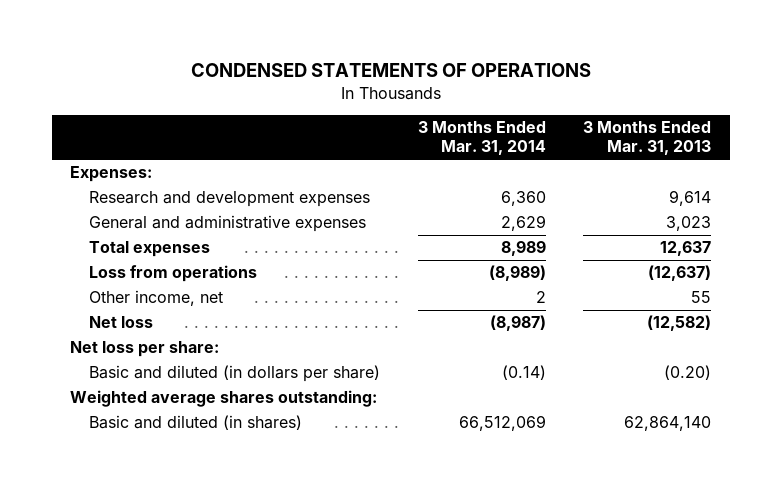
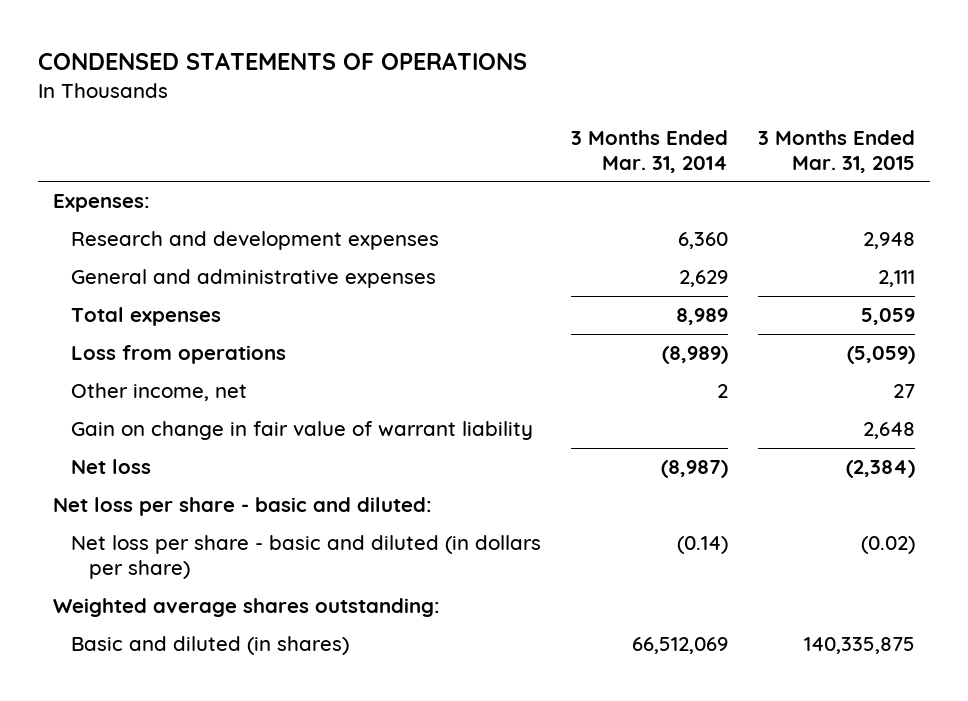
- | 3 Months Ended Mar. 31, 2014 | 3 Months Ended Mar. 31, 2013
+ | 3 Months Ended Mar. 31, 2014 | 3 Months Ended Mar. 31, 2015
+ Gain on change in fair value of warrant liability | | 2,648
- Net loss per share:
- Basic and diluted (in dollars per share) | (0.14) | (0.20)
+ Net loss per share - basic and diluted:
+ Net loss per share - basic and diluted (in dollars per share) | (0.14) | (0.02)

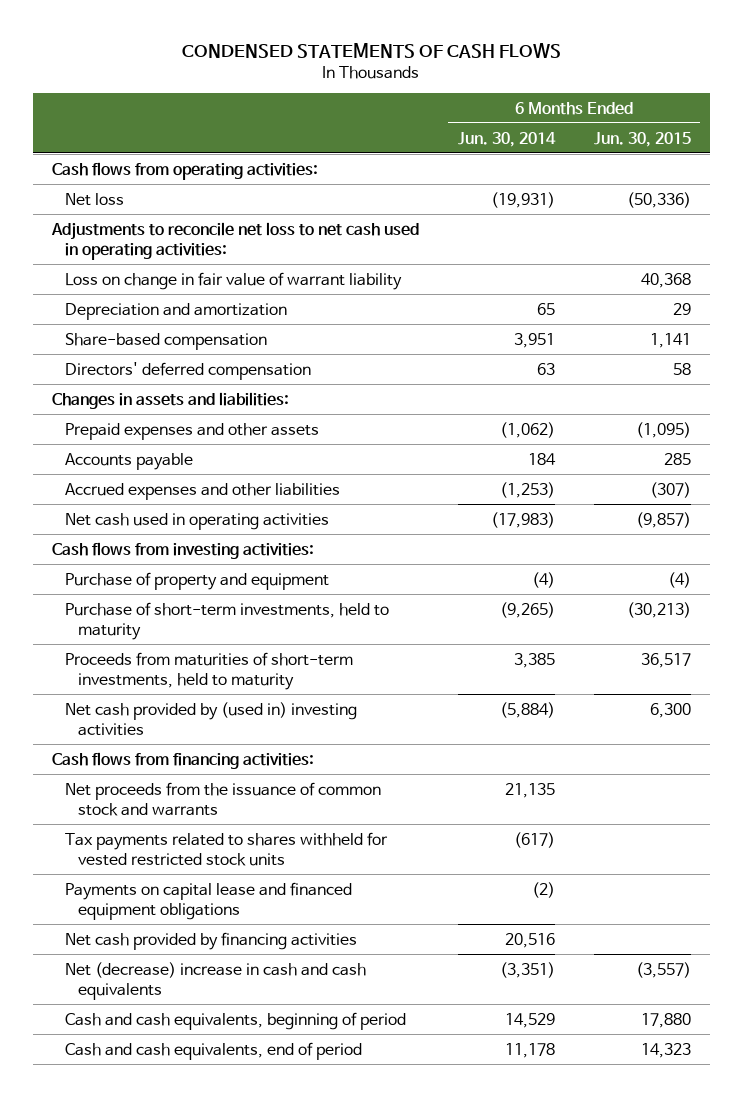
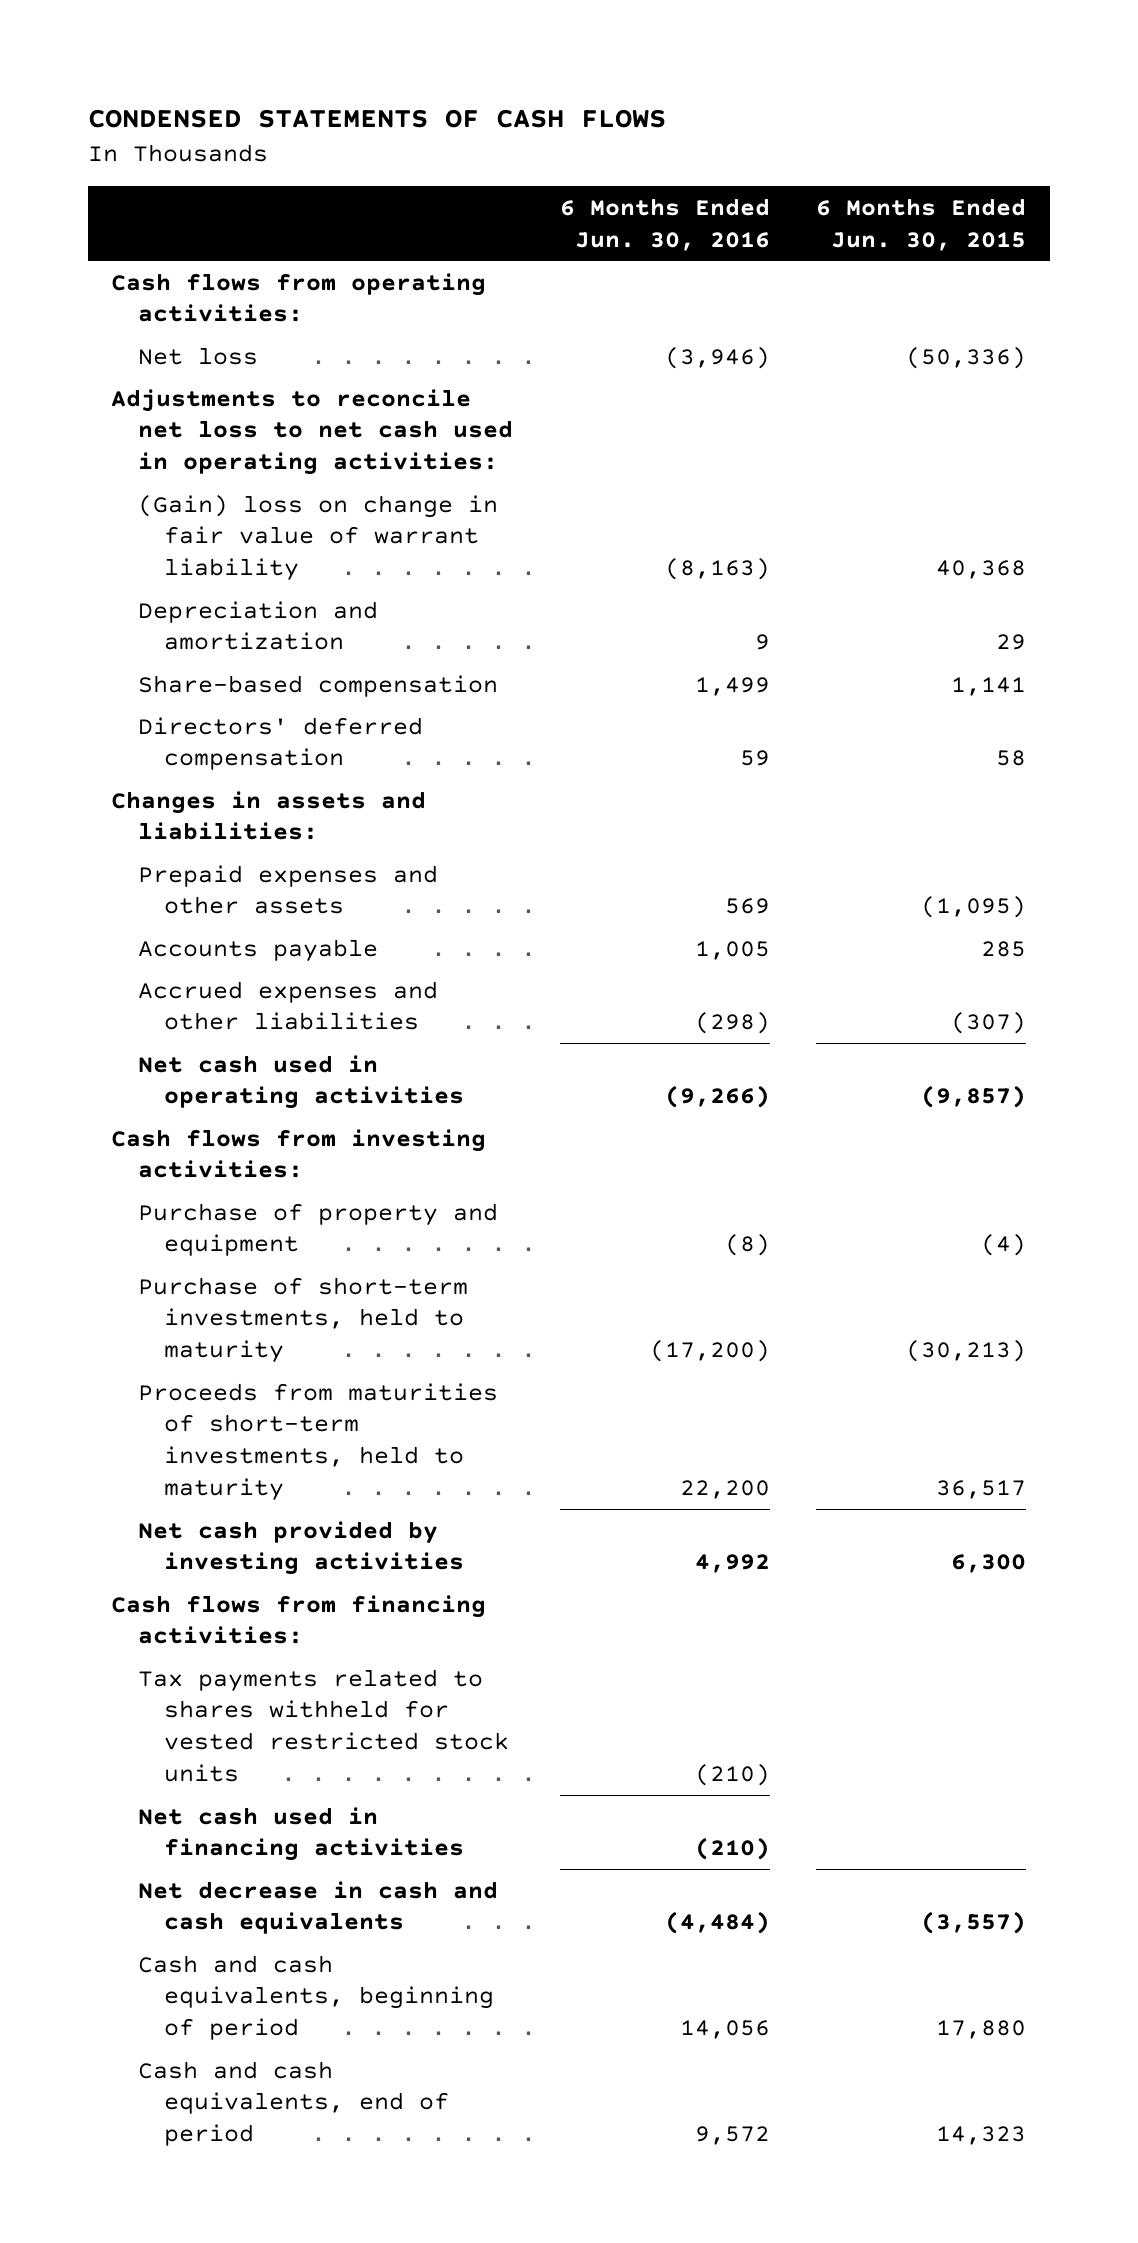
- | 6 Months Ended Jun. 30, 2014 | 6 Months Ended Jun. 30, 2015
+ | 6 Months Ended Jun. 30, 2016 | 6 Months Ended Jun. 30, 2015
- Loss on change in fair value of warrant liability | | 40,368
+ (Gain) loss on change in fair value of warrant liability | (8,163) | 40,368
- Net cash provided by (used in) investing activities | (5,884) | 6,300
+ Net cash provided by investing activities | 4,992 | 6,300
- Net proceeds from the issuance of common stock and warrants | 21,135 |
- Payments on capital lease and financed equipment obligations | (2) |
- Net cash provided by financing activities | 20,516 |
- Net (decrease) increase in cash and cash equivalents | (3,351) | (3,557)
+ Net cash used in financing activities | (210) |
+ Net decrease in cash and cash equivalents | (4,484) | (3,557)

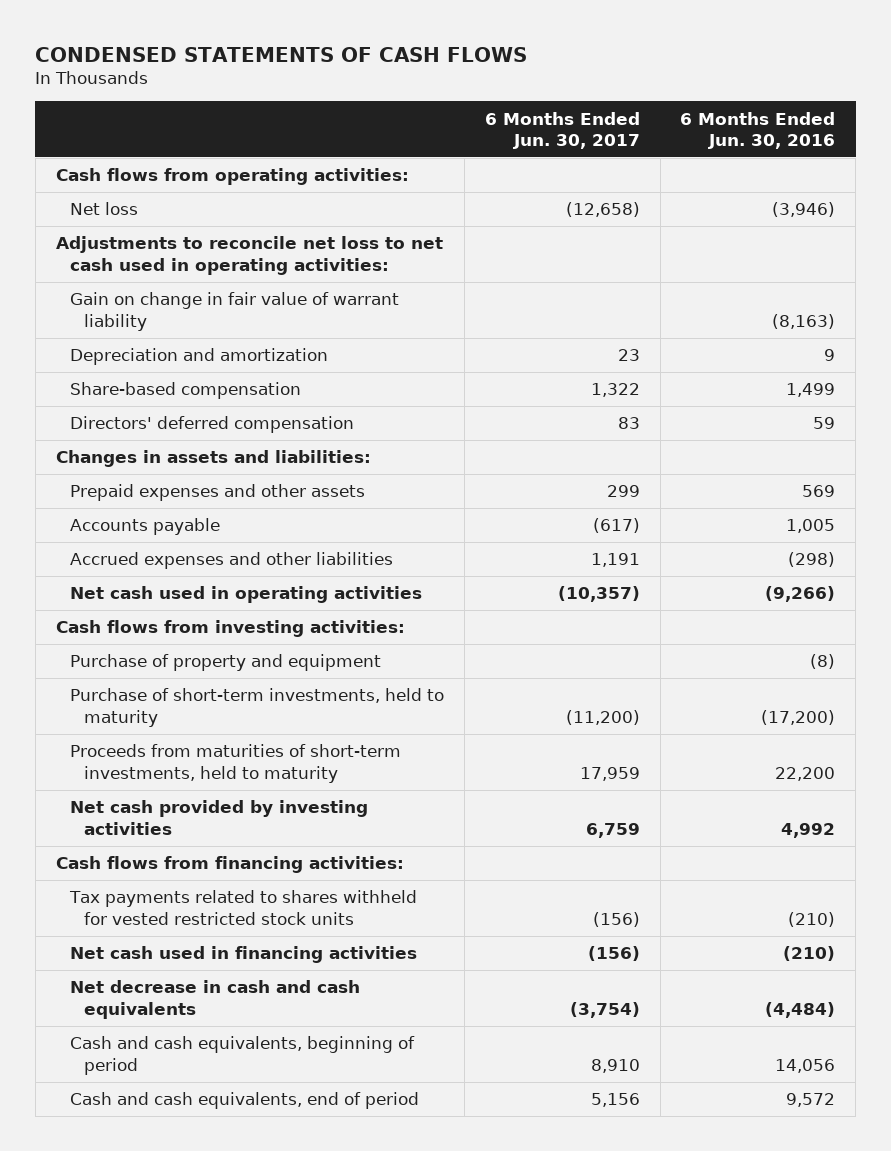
- | 6 Months Ended Jun. 30, 2016 | 6 Months Ended Jun. 30, 2015
+ | 6 Months Ended Jun. 30, 2017 | 6 Months Ended Jun. 30, 2016
- (Gain) loss on change in fair value of warrant liability | (8,163) | 40,368
+ Gain on change in fair value of warrant liability | | (8,163)

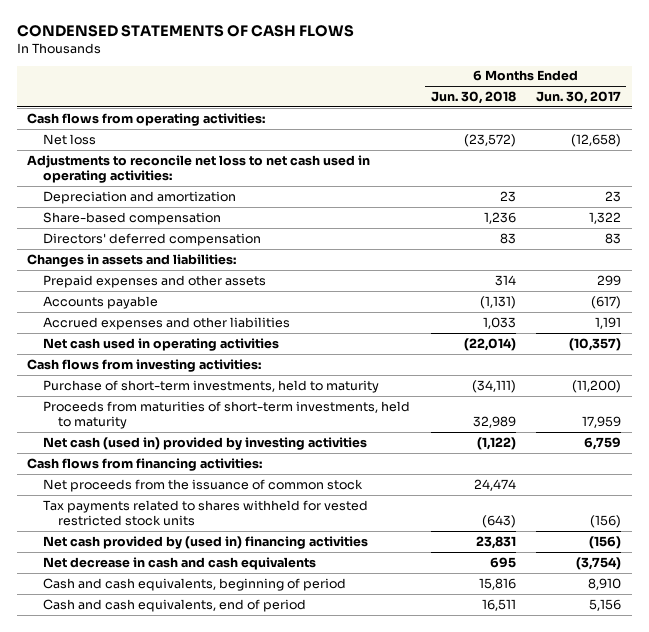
- | 6 Months Ended Jun. 30, 2017 | 6 Months Ended Jun. 30, 2016
+ | 6 Months Ended Jun. 30, 2018 | 6 Months Ended Jun. 30, 2017
- Gain on change in fair value of warrant liability | | (8,163)
- Purchase of property and equipment | | (8)
- Net cash provided by investing activities | 6,759 | 4,992
+ Net cash (used in) provided by investing activities | (1,122) | 6,759
+ Net proceeds from the issuance of common stock | 24,474 |
- Net cash used in financing activities | (156) | (210)
+ Net cash provided by (used in) financing activities | 23,831 | (156)

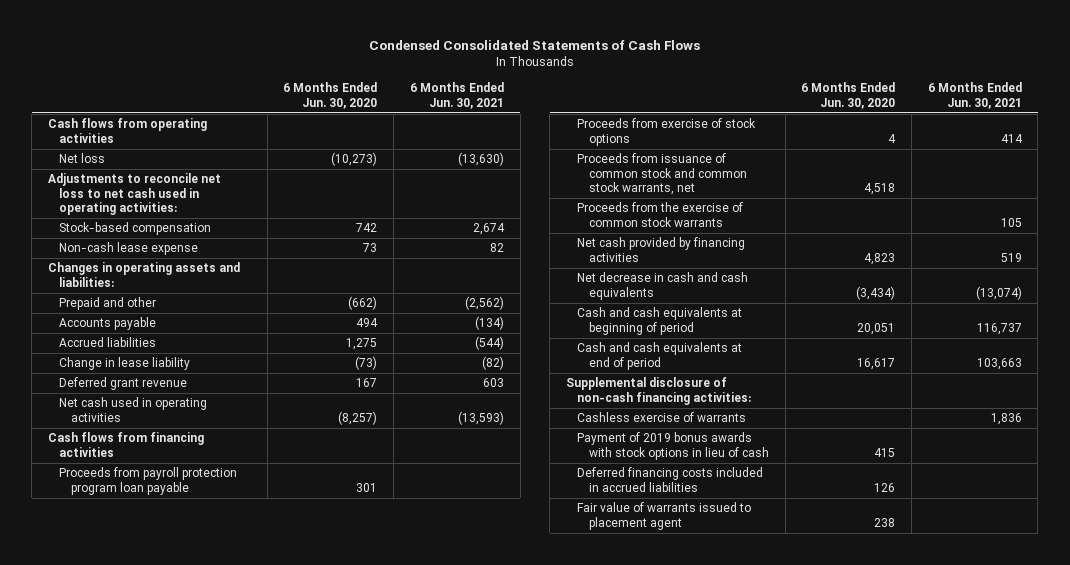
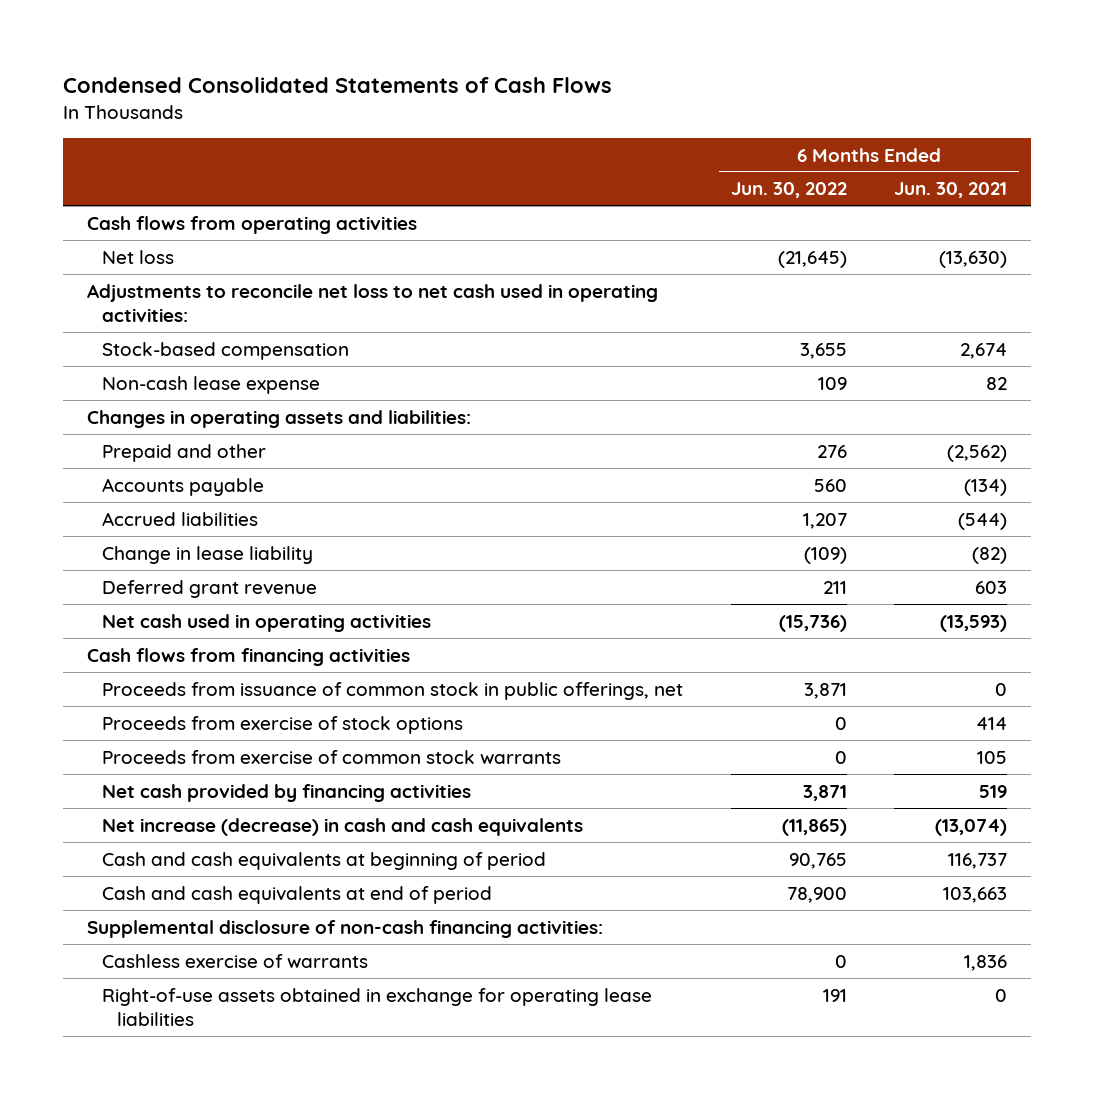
- | 6 Months Ended Jun. 30, 2020 | 6 Months Ended Jun. 30, 2021
+ | 6 Months Ended Jun. 30, 2022 | 6 Months Ended Jun. 30, 2021
- Proceeds from payroll protection program loan payable | 301 |
+ Proceeds from issuance of common stock in public offerings, net | 3,871 | 0
- Proceeds from issuance of common stock and common stock warrants, net | 4,518 |
- Proceeds from the exercise of common stock warrants | | 105
+ Proceeds from exercise of common stock warrants | 0 | 105
- Net decrease in cash and cash equivalents | (3,434) | (13,074)
+ Net increase (decrease) in cash and cash equivalents | (11,865) | (13,074)
- Payment of 2019 bonus awards with stock options in lieu of cash | 415 |
- Deferred financing costs included in accrued liabilities | 126 |
- Fair value of warrants issued to placement agent | 238 |
+ Right-of-use assets obtained in exchange for operating lease liabilities | 191 | 0

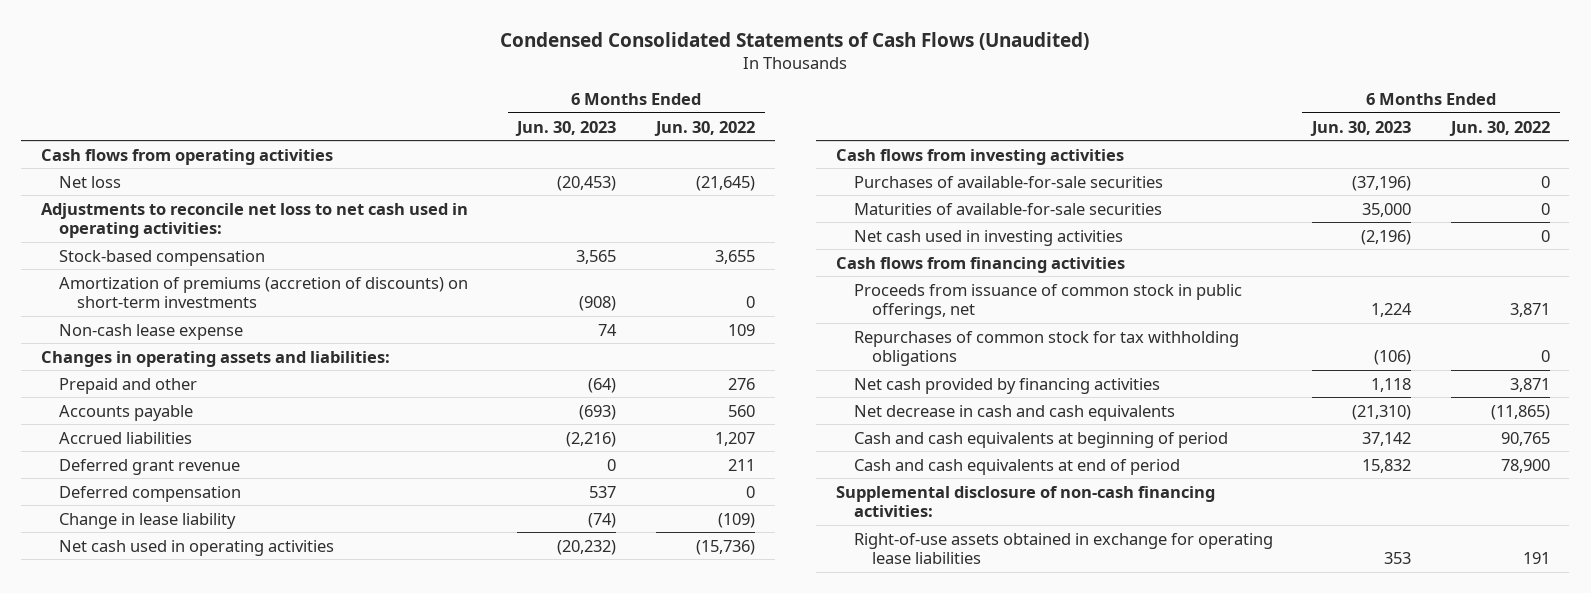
- Condensed Consolidated Statements of Cash Flows
+ Condensed Consolidated Statements of Cash Flows (Unaudited)
- | 6 Months Ended Jun. 30, 2022 | 6 Months Ended Jun. 30, 2021
+ | 6 Months Ended Jun. 30, 2023 | 6 Months Ended Jun. 30, 2022
+ Amortization of premiums (accretion of discounts) on short-term investments | (908) | 0
+ Deferred compensation | 537 | 0
moved down: Change in lease liability | (74) | (109)
+ Cash flows from investing activities
+ Purchases of available-for-sale securities | (37,196) | 0
+ Maturities of available-for-sale securities | 35,000 | 0
+ Net cash used in investing activities | (2,196) | 0
- Proceeds from exercise of stock options | 0 | 414
- Proceeds from exercise of common stock warrants | 0 | 105
+ Repurchases of common stock for tax withholding obligations | (106) | 0
- Net increase (decrease) in cash and cash equivalents | (11,865) | (13,074)
+ Net decrease in cash and cash equivalents | (21,310) | (11,865)
- Cashless exercise of warrants | 0 | 1,836

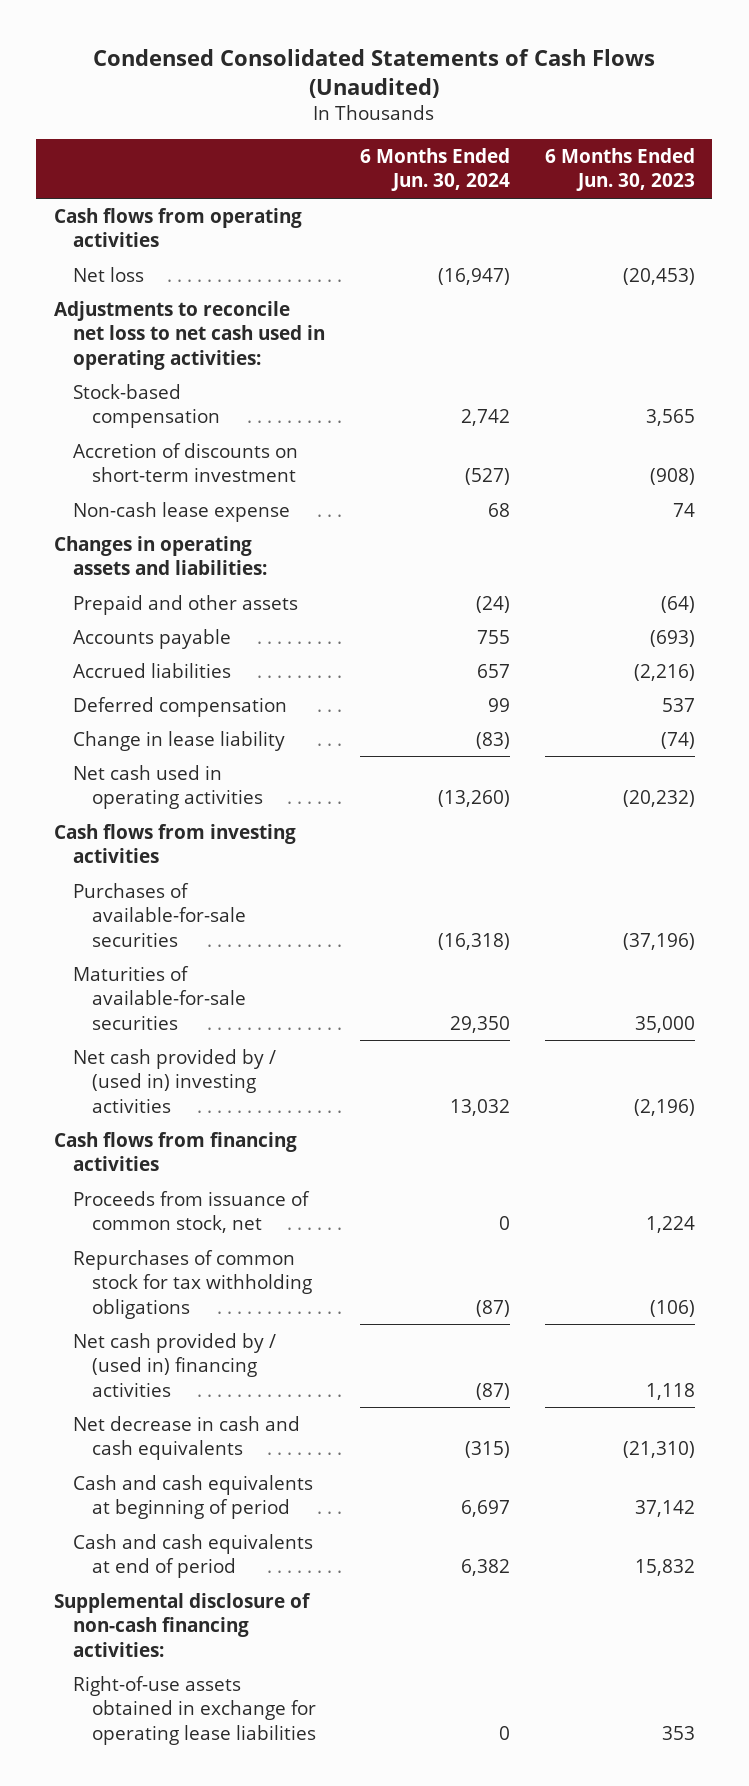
- | 6 Months Ended Jun. 30, 2023 | 6 Months Ended Jun. 30, 2022
+ | 6 Months Ended Jun. 30, 2024 | 6 Months Ended Jun. 30, 2023
- Amortization of premiums (accretion of discounts) on short-term investments | (908) | 0
+ Accretion of discounts on short-term investment | (527) | (908)
- Prepaid and other | (64) | 276
+ Prepaid and other assets | (24) | (64)
- Deferred grant revenue | 0 | 211
- Net cash used in investing activities | (2,196) | 0
+ Net cash provided by / (used in) investing activities | 13,032 | (2,196)
- Proceeds from issuance of common stock in public offerings, net | 1,224 | 3,871
+ Proceeds from issuance of common stock, net | 0 | 1,224
- Net cash provided by financing activities | 1,118 | 3,871
+ Net cash provided by / (used in) financing activities | (87) | 1,118

